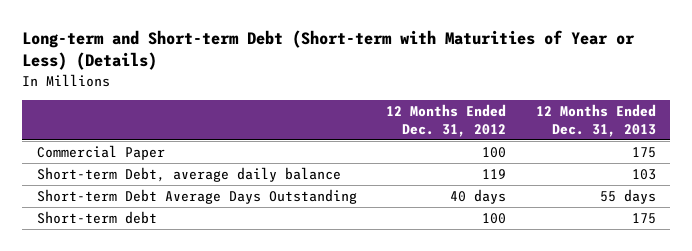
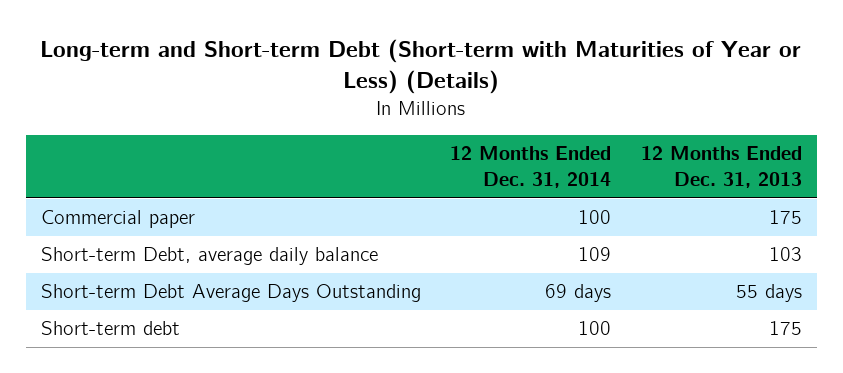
- | 12 Months Ended Dec. 31, 2012 | 12 Months Ended Dec. 31, 2013
+ | 12 Months Ended Dec. 31, 2014 | 12 Months Ended Dec. 31, 2013
- Commercial Paper | 100 | 175
+ Commercial paper | 100 | 175

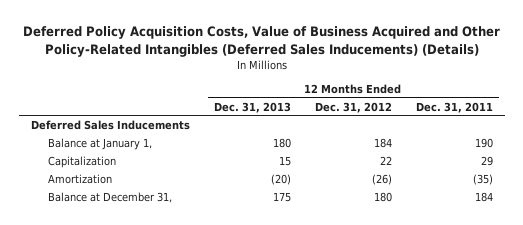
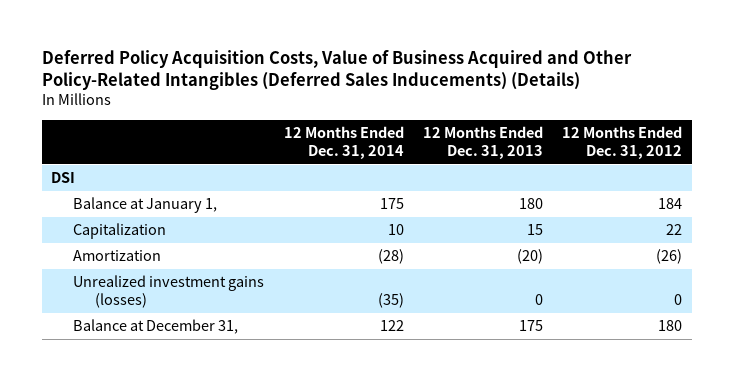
- | 12 Months Ended Dec. 31, 2013 | 12 Months Ended Dec. 31, 2012 | 12 Months Ended Dec. 31, 2011
+ | 12 Months Ended Dec. 31, 2014 | 12 Months Ended Dec. 31, 2013 | 12 Months Ended Dec. 31, 2012
- Deferred Sales Inducements
+ DSI
+ Unrealized investment gains (losses) | (35) | 0 | 0

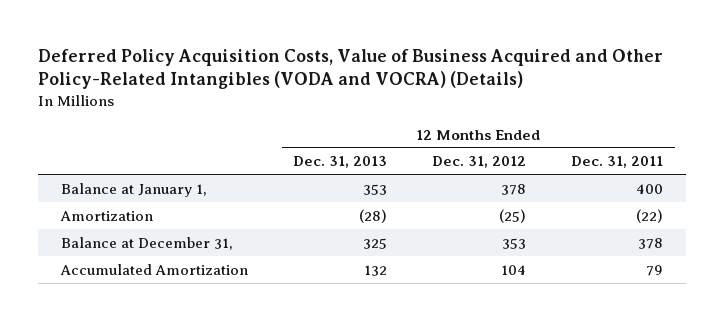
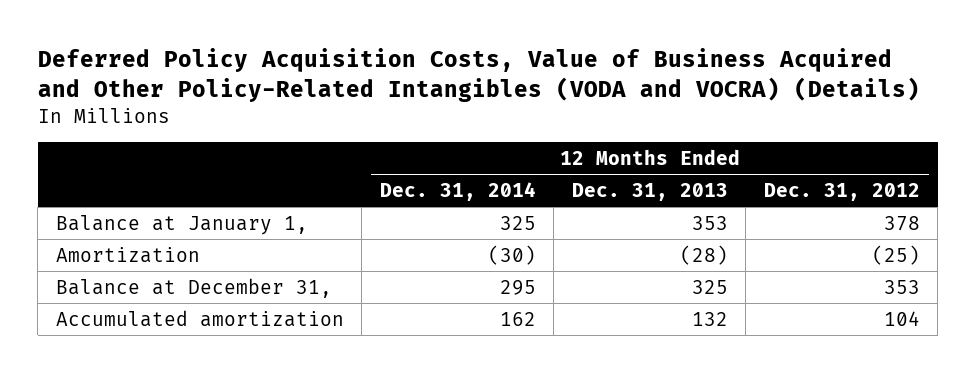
- | 12 Months Ended Dec. 31, 2013 | 12 Months Ended Dec. 31, 2012 | 12 Months Ended Dec. 31, 2011
+ | 12 Months Ended Dec. 31, 2014 | 12 Months Ended Dec. 31, 2013 | 12 Months Ended Dec. 31, 2012
- Accumulated Amortization | 132 | 104 | 79
+ Accumulated amortization | 162 | 132 | 104

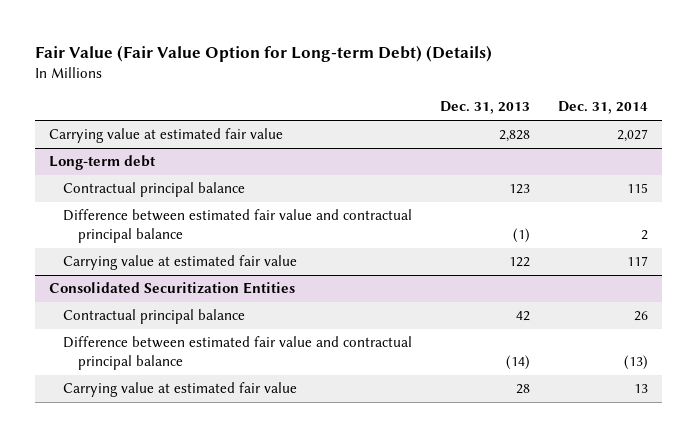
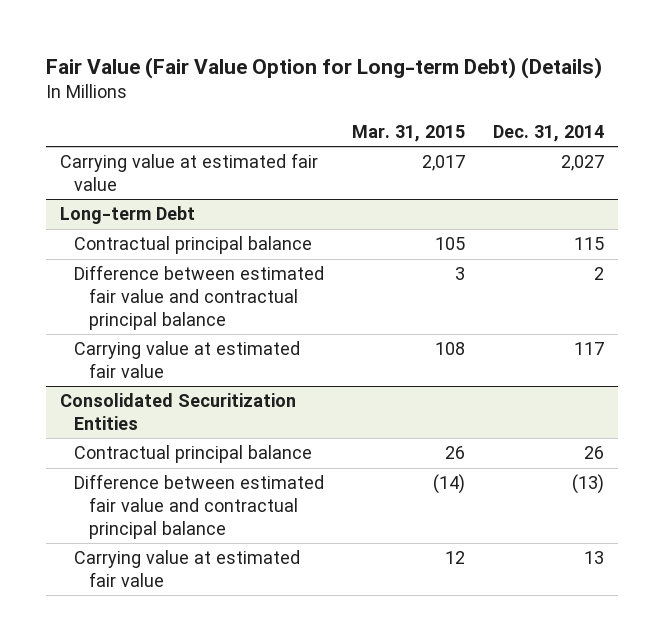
- | Dec. 31, 2013 | Dec. 31, 2014
+ | Mar. 31, 2015 | Dec. 31, 2014
- Long-term debt
+ Long-term Debt

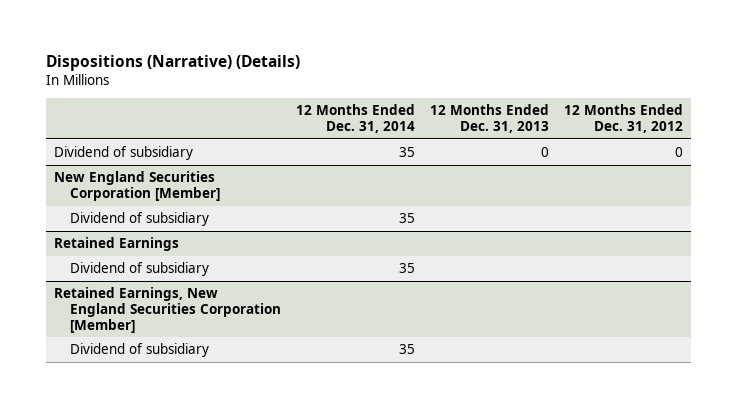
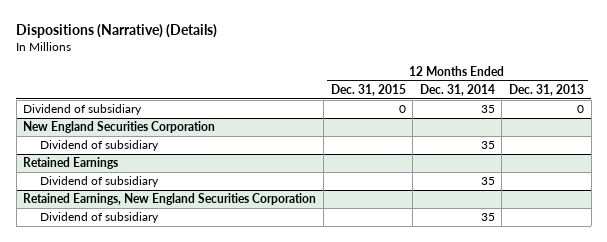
- | 12 Months Ended Dec. 31, 2014 | 12 Months Ended Dec. 31, 2013 | 12 Months Ended Dec. 31, 2012
+ | 12 Months Ended Dec. 31, 2015 | 12 Months Ended Dec. 31, 2014 | 12 Months Ended Dec. 31, 2013
- New England Securities Corporation [Member]
+ New England Securities Corporation
- Retained Earnings, New England Securities Corporation [Member]
+ Retained Earnings, New England Securities Corporation

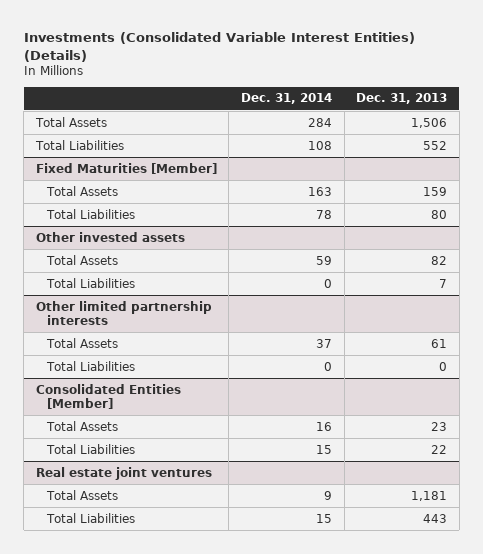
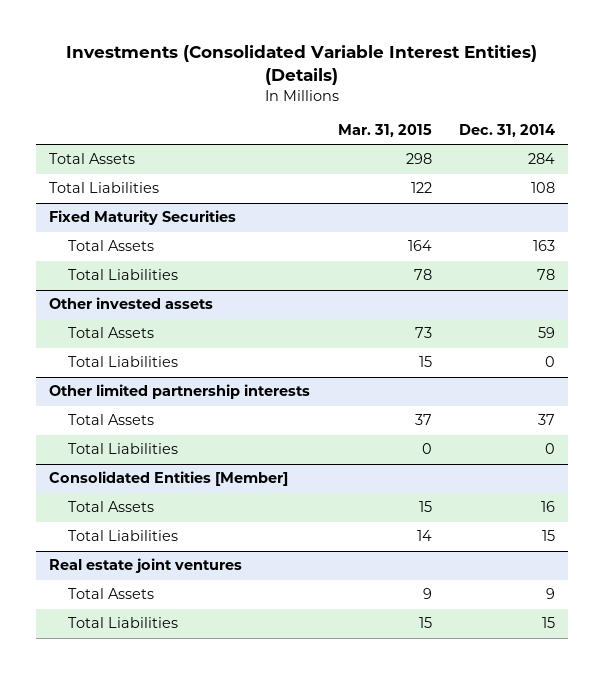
- | Dec. 31, 2014 | Dec. 31, 2013
+ | Mar. 31, 2015 | Dec. 31, 2014
- Fixed Maturities [Member]
+ Fixed Maturity Securities

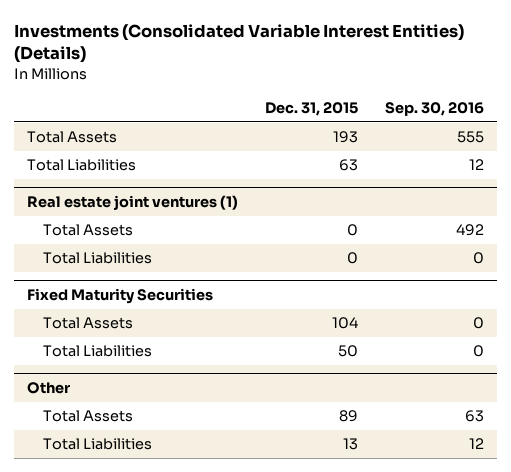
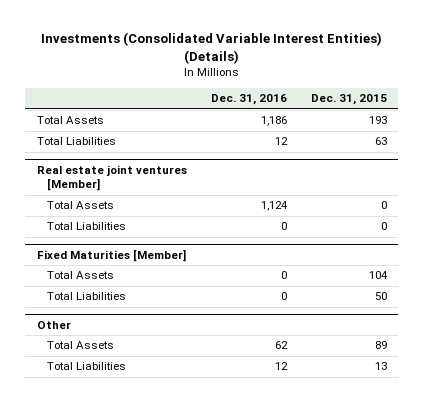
- | Dec. 31, 2015 | Sep. 30, 2016
+ | Dec. 31, 2016 | Dec. 31, 2015
- Real estate joint ventures (1)
+ Real estate joint ventures [Member]
- Fixed Maturity Securities
+ Fixed Maturities [Member]

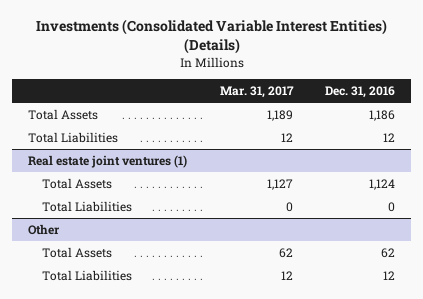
- | Dec. 31, 2016 | Dec. 31, 2015
+ | Mar. 31, 2017 | Dec. 31, 2016
- Real estate joint ventures [Member]
+ Real estate joint ventures (1)
- Fixed Maturities [Member]
- Total Assets | 0 | 104
- Total Liabilities | 0 | 50

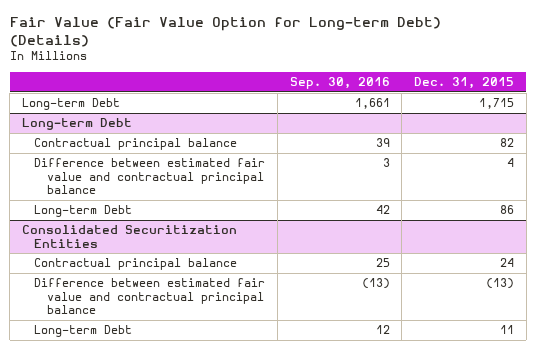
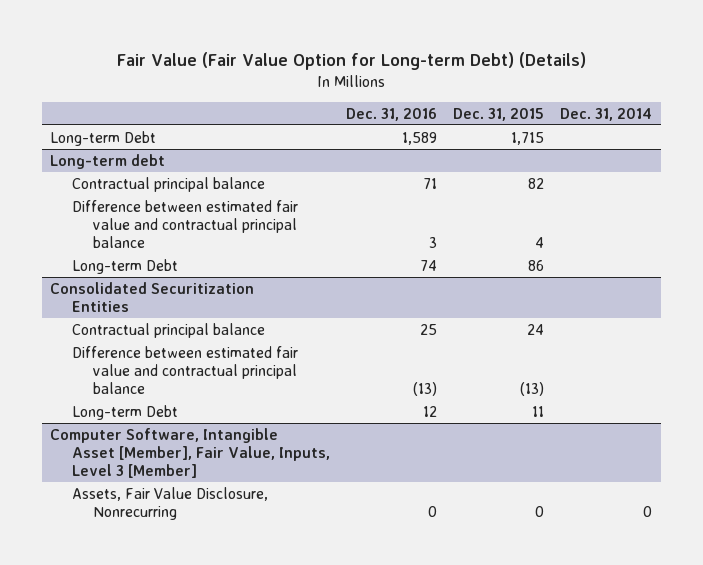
- | Sep. 30, 2016 | Dec. 31, 2015
+ | Dec. 31, 2016 | Dec. 31, 2015 | Dec. 31, 2014
- Long-term Debt
+ Long-term debt
+ Computer Software, Intangible Asset [Member], Fair Value, Inputs, Level 3 [Member]
+ Assets, Fair Value Disclosure, Nonrecurring | 0 | 0 | 0

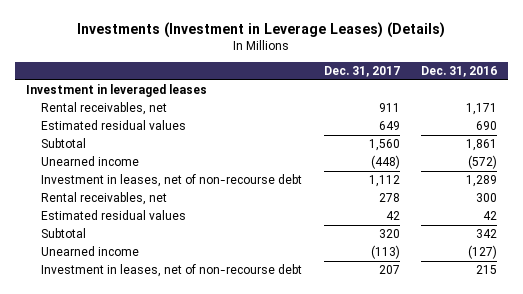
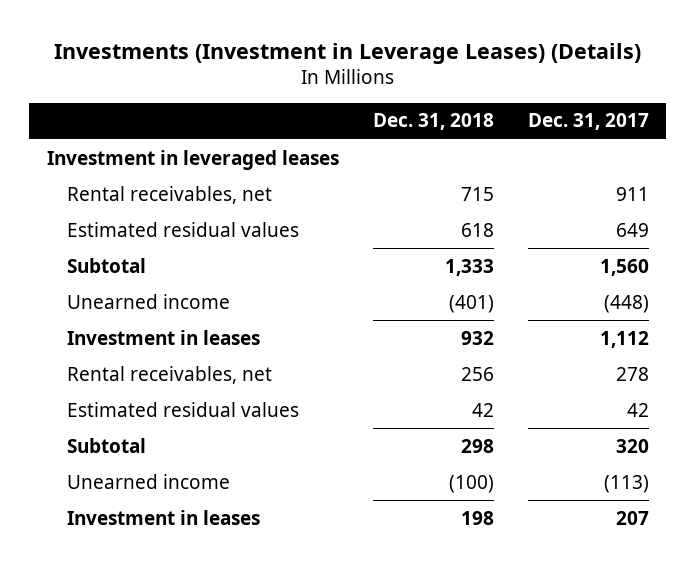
- | Dec. 31, 2017 | Dec. 31, 2016
+ | Dec. 31, 2018 | Dec. 31, 2017
- Investment in leases, net of non-recourse debt | 1,112 | 1,289
+ Investment in leases | 932 | 1,112
- Investment in leases, net of non-recourse debt | 207 | 215
+ Investment in leases | 198 | 207

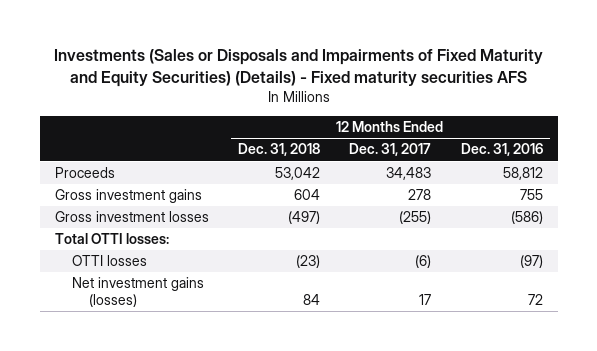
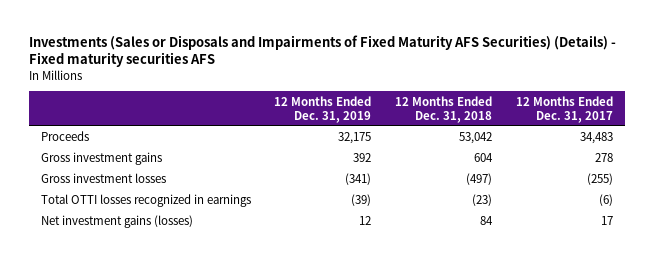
- Investments (Sales or Disposals and Impairments of Fixed Maturity and Equity Securities) (Details) - Fixed maturity securities AFS
+ Investments (Sales or Disposals and Impairments of Fixed Maturity AFS Securities) (Details) - Fixed maturity securities AFS
- | 12 Months Ended Dec. 31, 2018 | 12 Months Ended Dec. 31, 2017 | 12 Months Ended Dec. 31, 2016
+ | 12 Months Ended Dec. 31, 2019 | 12 Months Ended Dec. 31, 2018 | 12 Months Ended Dec. 31, 2017
- Total OTTI losses:
- OTTI losses | (23) | (6) | (97)
+ Total OTTI losses recognized in earnings | (39) | (23) | (6)

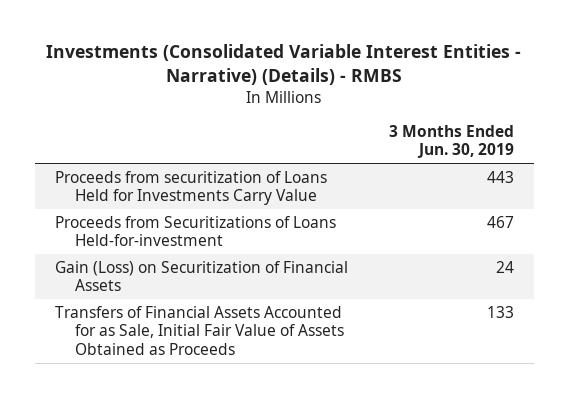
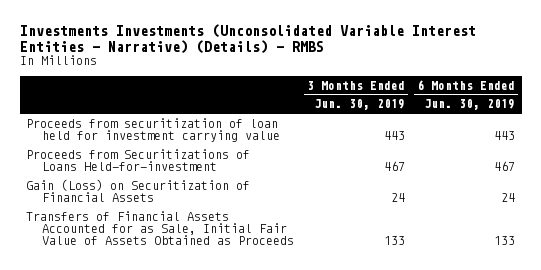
- Investments (Consolidated Variable Interest Entities - Narrative) (Details) - RMBS
+ Investments Investments (Unconsolidated Variable Interest Entities - Narrative) (Details) - RMBS
- | 3 Months Ended Jun. 30, 2019
+ | 3 Months Ended Jun. 30, 2019 | 6 Months Ended Jun. 30, 2019
- Proceeds from securitization of Loans Held for Investments Carry Value | 443
+ Proceeds from securitization of loan held for investment carrying value | 443 | 443

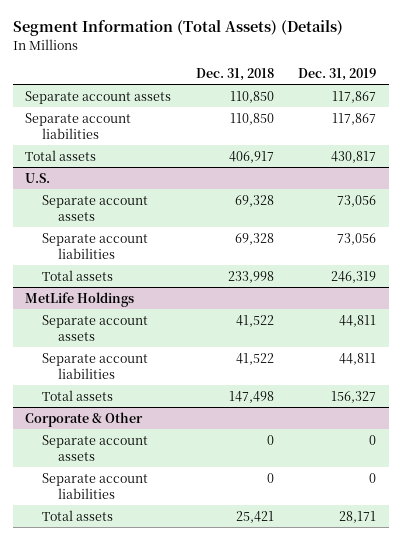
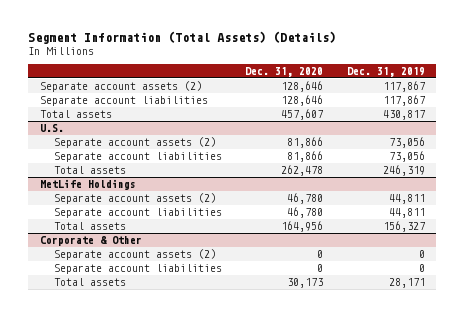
- | Dec. 31, 2018 | Dec. 31, 2019
+ | Dec. 31, 2020 | Dec. 31, 2019
- Separate account assets | 110,850 | 117,867
+ Separate account assets (2) | 128,646 | 117,867
@ U.S.
- Separate account assets | 69,328 | 73,056
+ Separate account assets (2) | 81,866 | 73,056
@ MetLife Holdings
- Separate account assets | 41,522 | 44,811
+ Separate account assets (2) | 46,780 | 44,811
@ Corporate & Other
- Separate account assets | 0 | 0
+ Separate account assets (2) | 0 | 0

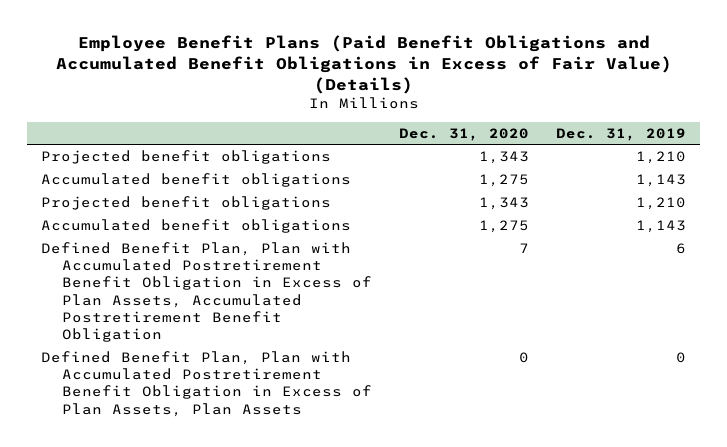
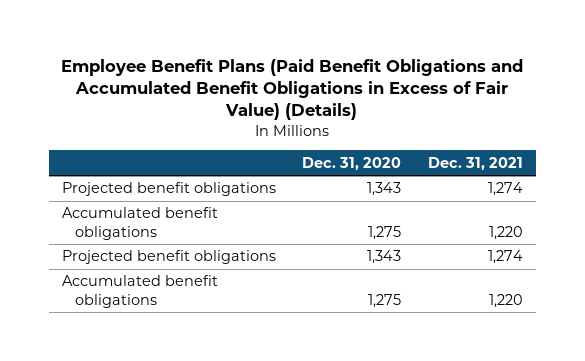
- | Dec. 31, 2020 | Dec. 31, 2019
+ | Dec. 31, 2020 | Dec. 31, 2021
- Defined Benefit Plan, Plan with Accumulated Postretirement Benefit Obligation in Excess of Plan Assets, Accumulated Postretirement Benefit Obligation | 7 | 6
- Defined Benefit Plan, Plan with Accumulated Postretirement Benefit Obligation in Excess of Plan Assets, Plan Assets | 0 | 0

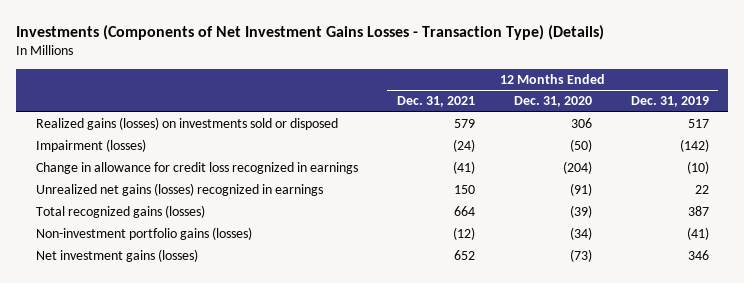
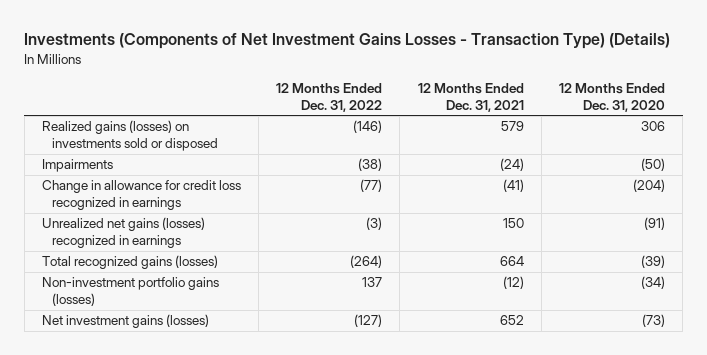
- | 12 Months Ended Dec. 31, 2021 | 12 Months Ended Dec. 31, 2020 | 12 Months Ended Dec. 31, 2019
+ | 12 Months Ended Dec. 31, 2022 | 12 Months Ended Dec. 31, 2021 | 12 Months Ended Dec. 31, 2020
- Impairment (losses) | (24) | (50) | (142)
+ Impairments | (38) | (24) | (50)

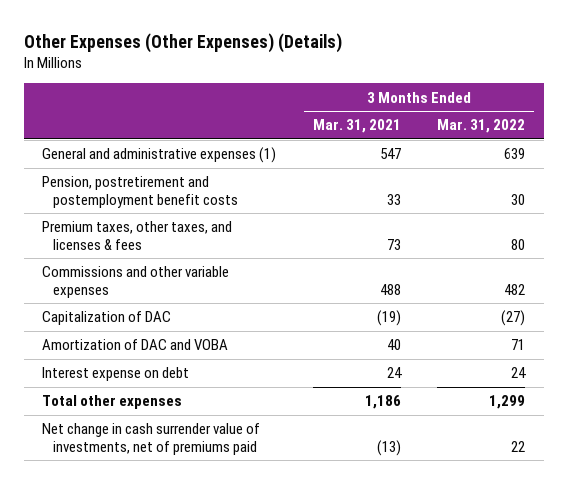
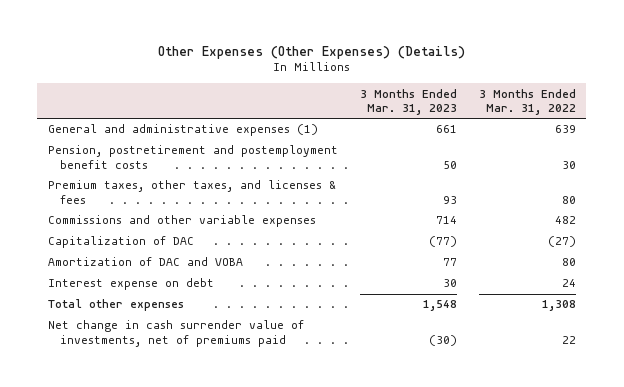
- | 3 Months Ended Mar. 31, 2021 | 3 Months Ended Mar. 31, 2022
+ | 3 Months Ended Mar. 31, 2023 | 3 Months Ended Mar. 31, 2022
- Amortization of DAC and VOBA | 40 | 71
+ Amortization of DAC and VOBA | 77 | 80
- Total other expenses | 1,186 | 1,299
+ Total other expenses | 1,548 | 1,308

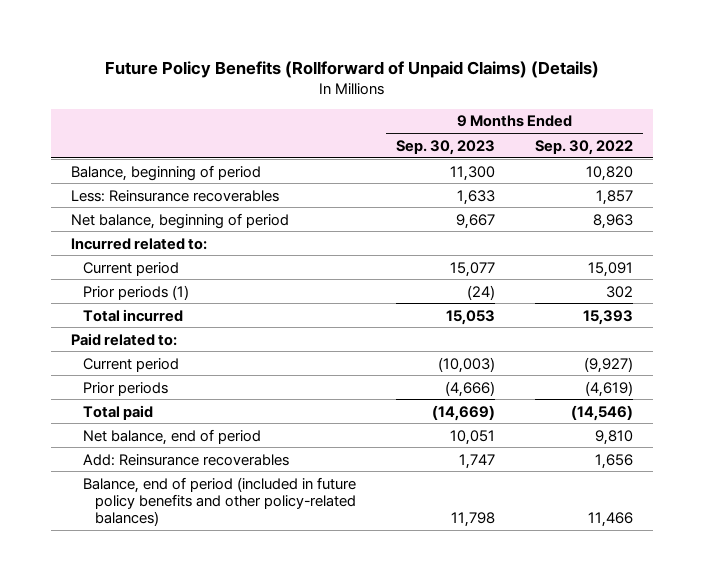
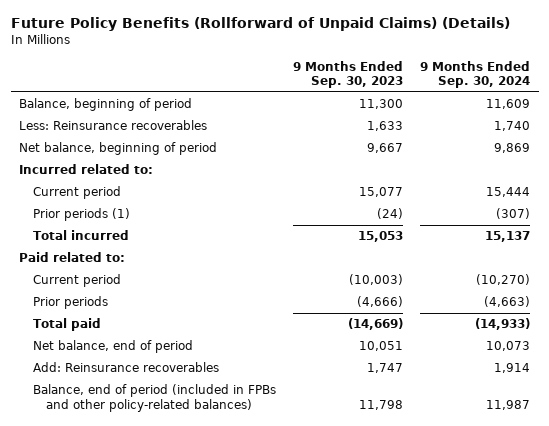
- | 9 Months Ended Sep. 30, 2023 | 9 Months Ended Sep. 30, 2022
+ | 9 Months Ended Sep. 30, 2023 | 9 Months Ended Sep. 30, 2024
- Balance, end of period (included in future policy benefits and other policy-related balances) | 11,798 | 11,466
+ Balance, end of period (included in FPBs and other policy-related balances) | 11,798 | 11,987

